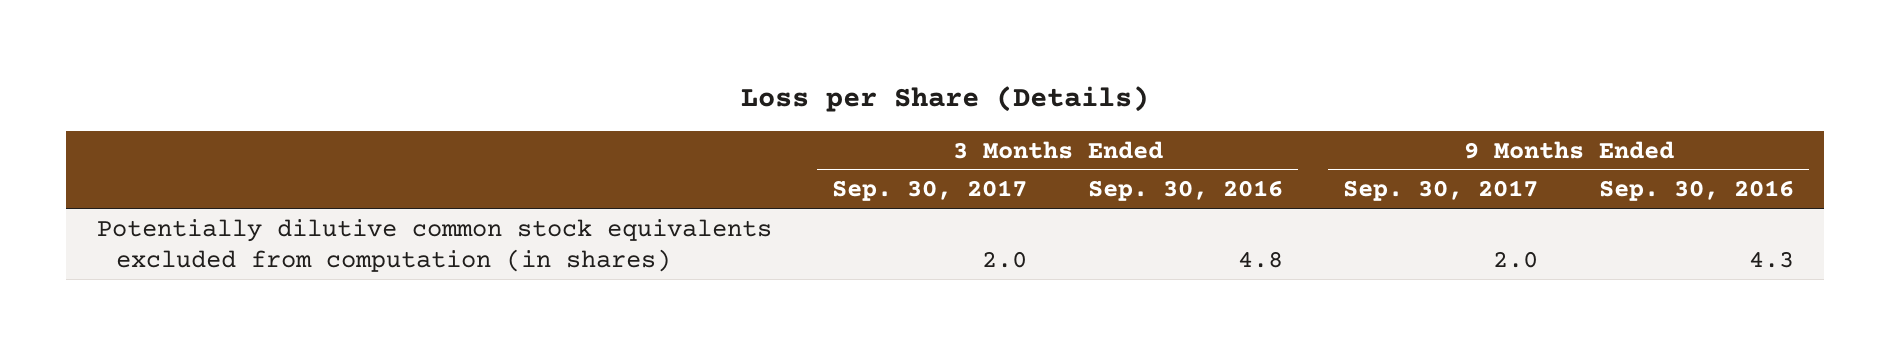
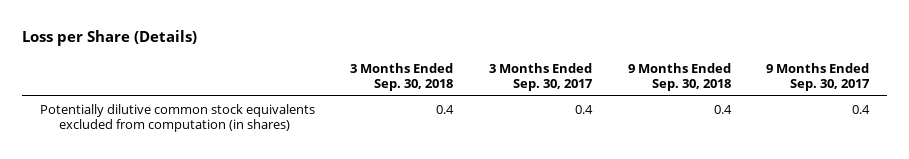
- | 3 Months Ended Sep. 30, 2017 | 3 Months Ended Sep. 30, 2016 | 9 Months Ended Sep. 30, 2017 | 9 Months Ended Sep. 30, 2016
+ | 3 Months Ended Sep. 30, 2018 | 3 Months Ended Sep. 30, 2017 | 9 Months Ended Sep. 30, 2018 | 9 Months Ended Sep. 30, 2017
- Potentially dilutive common stock equivalents excluded from computation (in shares) | 2.0 | 4.8 | 2.0 | 4.3
+ Potentially dilutive common stock equivalents excluded from computation (in shares) | 0.4 | 0.4 | 0.4 | 0.4

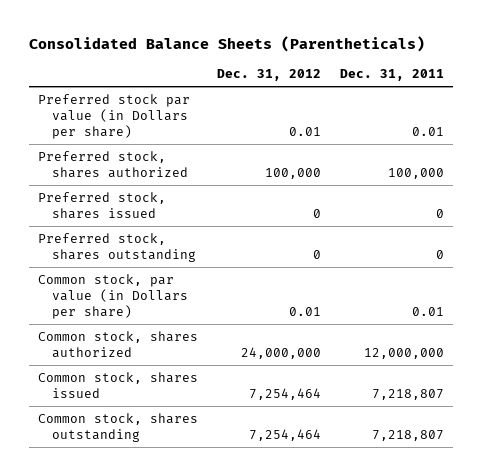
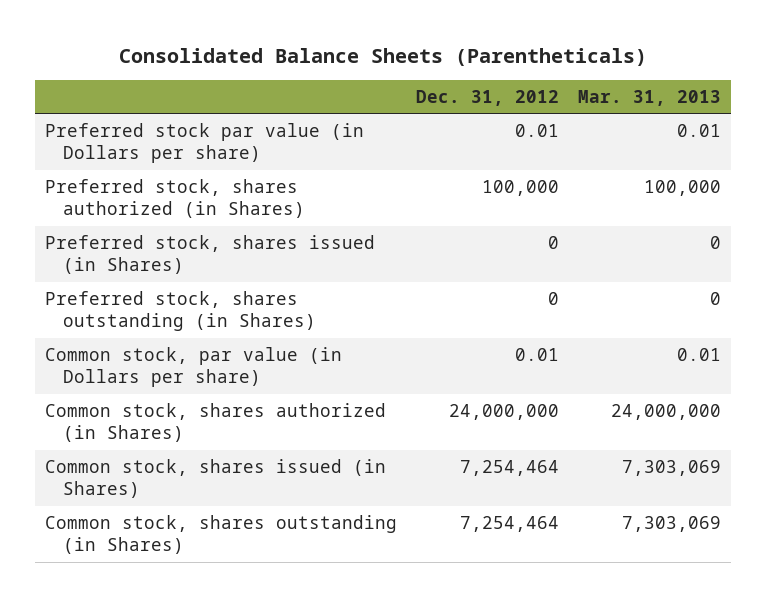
- | Dec. 31, 2012 | Dec. 31, 2011
+ | Dec. 31, 2012 | Mar. 31, 2013
- Preferred stock, shares authorized | 100,000 | 100,000
- Preferred stock, shares issued | 0 | 0
- Preferred stock, shares outstanding | 0 | 0
+ Preferred stock, shares authorized (in Shares) | 100,000 | 100,000
+ Preferred stock, shares issued (in Shares) | 0 | 0
+ Preferred stock, shares outstanding (in Shares) | 0 | 0
- Common stock, shares authorized | 24,000,000 | 12,000,000
- Common stock, shares issued | 7,254,464 | 7,218,807
- Common stock, shares outstanding | 7,254,464 | 7,218,807
+ Common stock, shares authorized (in Shares) | 24,000,000 | 24,000,000
+ Common stock, shares issued (in Shares) | 7,254,464 | 7,303,069
+ Common stock, shares outstanding (in Shares) | 7,254,464 | 7,303,069

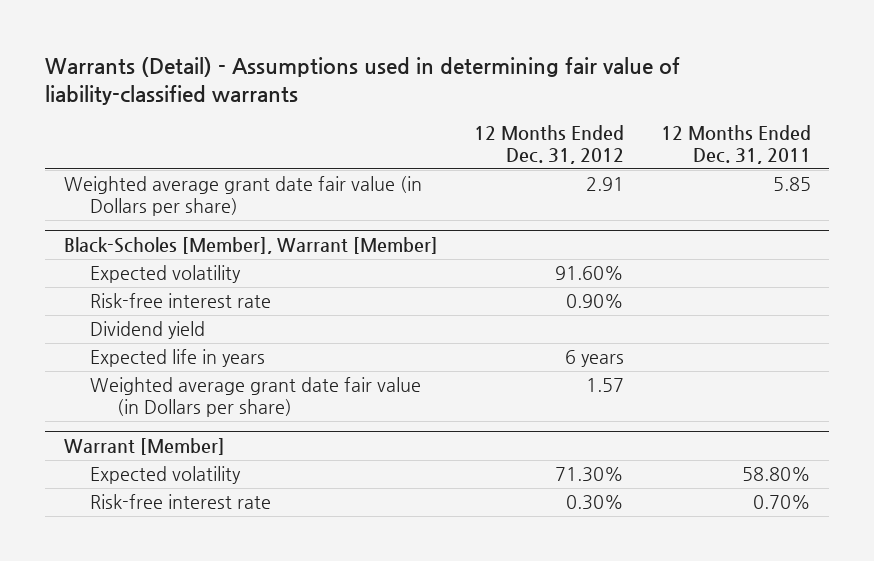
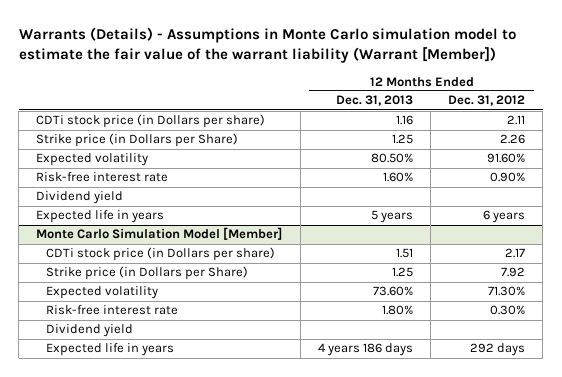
- Warrants (Detail) - Assumptions used in determining fair value of liability-classified warrants
+ Warrants (Details) - Assumptions in Monte Carlo simulation model to estimate the fair value of the warrant liability (Warrant [Member])
- | 12 Months Ended Dec. 31, 2012 | 12 Months Ended Dec. 31, 2011
+ | 12 Months Ended Dec. 31, 2013 | 12 Months Ended Dec. 31, 2012
- Weighted average grant date fair value (in Dollars per share) | 2.91 | 5.85
- Black-Scholes [Member], Warrant [Member]
+ CDTi stock price (in Dollars per share) | 1.16 | 2.11
+ Strike price (in Dollars per Share) | 1.25 | 2.26
- Weighted average grant date fair value (in Dollars per share) | 1.57 |
- Warrant [Member]
+ Monte Carlo Simulation Model [Member]
+ CDTi stock price (in Dollars per share) | 1.51 | 2.17
+ Strike price (in Dollars per Share) | 1.25 | 7.92
+ Dividend yield
+ Expected life in years | 4 years 186 days | 292 days

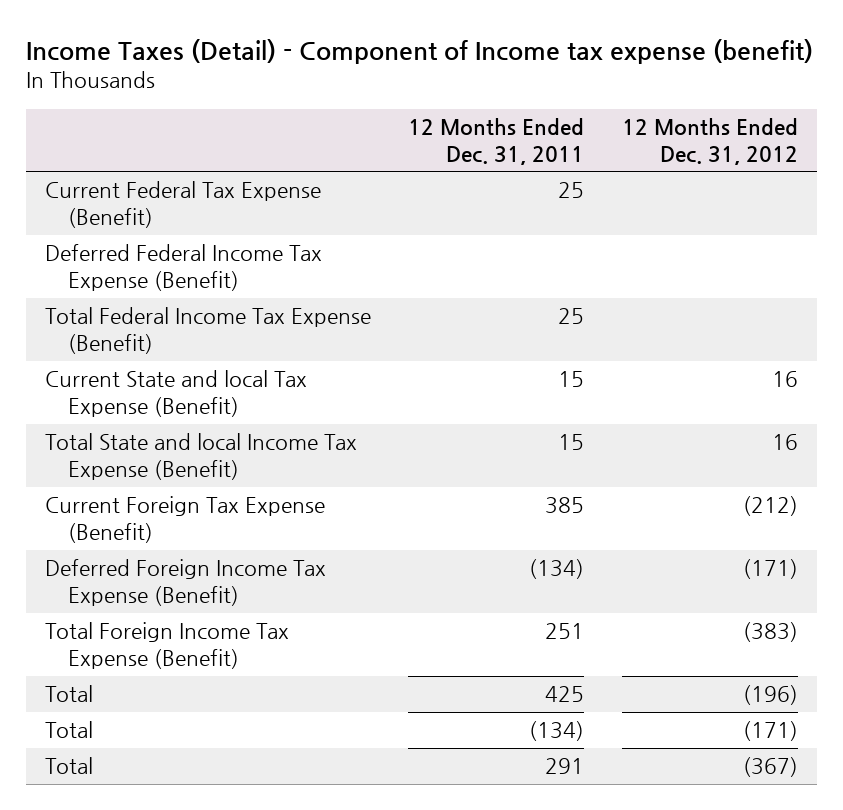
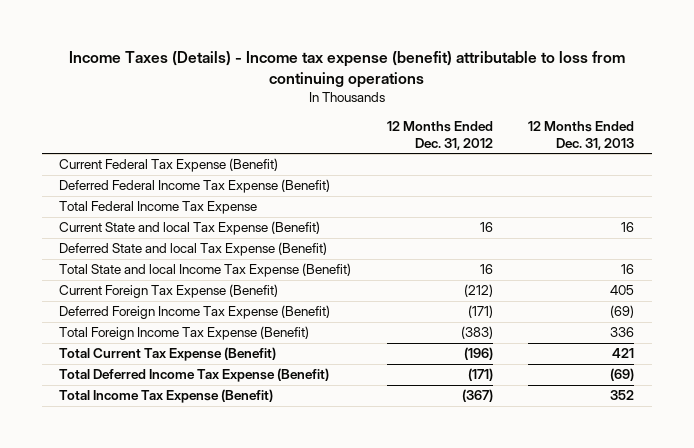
- Income Taxes (Detail) - Component of Income tax expense (benefit)
+ Income Taxes (Details) - Income tax expense (benefit) attributable to loss from continuing operations
- | 12 Months Ended Dec. 31, 2011 | 12 Months Ended Dec. 31, 2012
+ | 12 Months Ended Dec. 31, 2012 | 12 Months Ended Dec. 31, 2013
- Total Federal Income Tax Expense (Benefit) | 25 |
+ Total Federal Income Tax Expense
+ Deferred State and local Tax Expense (Benefit)
- Total | 425 | (196)
- Total | (134) | (171)
- Total | 291 | (367)
+ Total Current Tax Expense (Benefit) | (196) | 421
+ Total Deferred Income Tax Expense (Benefit) | (171) | (69)
+ Total Income Tax Expense (Benefit) | (367) | 352

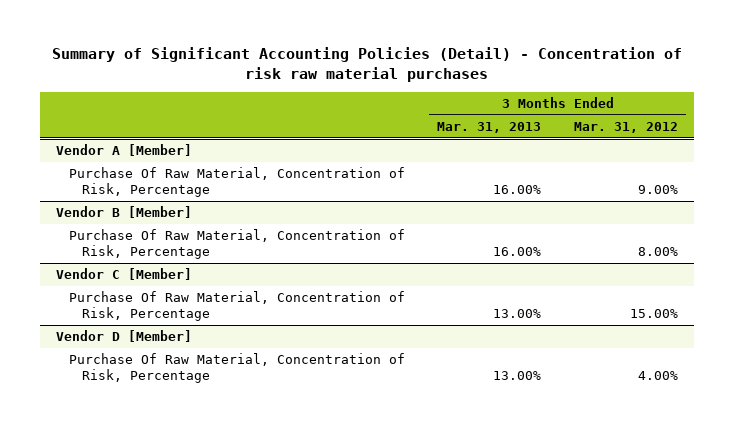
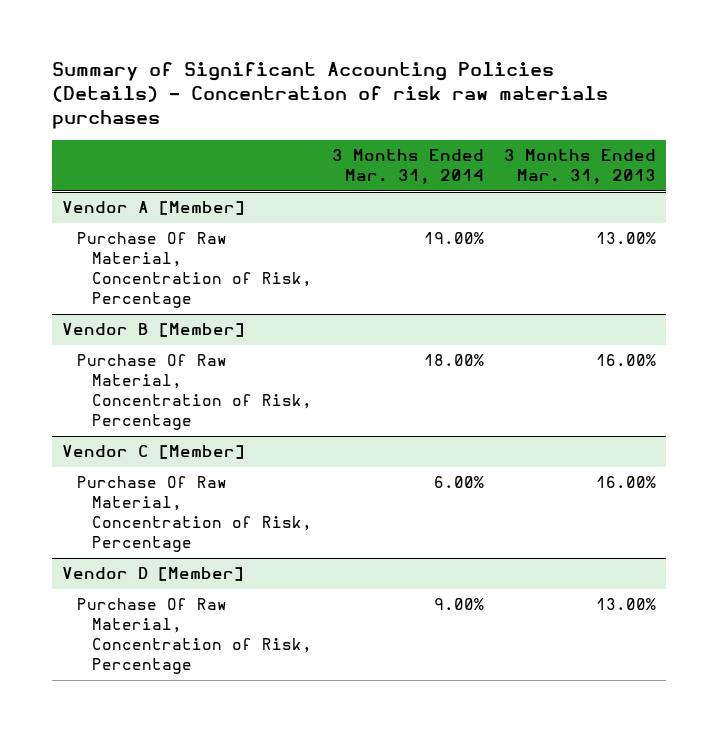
- Summary of Significant Accounting Policies (Detail) - Concentration of risk raw material purchases
+ Summary of Significant Accounting Policies (Details) - Concentration of risk raw materials purchases
- | 3 Months Ended Mar. 31, 2013 | 3 Months Ended Mar. 31, 2012
+ | 3 Months Ended Mar. 31, 2014 | 3 Months Ended Mar. 31, 2013
@ Vendor A [Member]
- Purchase Of Raw Material, Concentration of Risk, Percentage | 16.00% | 9.00%
+ Purchase Of Raw Material, Concentration of Risk, Percentage | 19.00% | 13.00%
@ Vendor C [Member]
- Purchase Of Raw Material, Concentration of Risk, Percentage | 13.00% | 15.00%
+ Purchase Of Raw Material, Concentration of Risk, Percentage | 6.00% | 16.00%

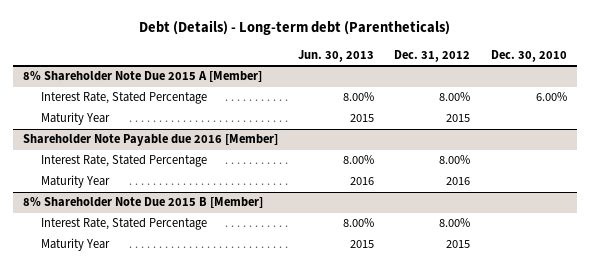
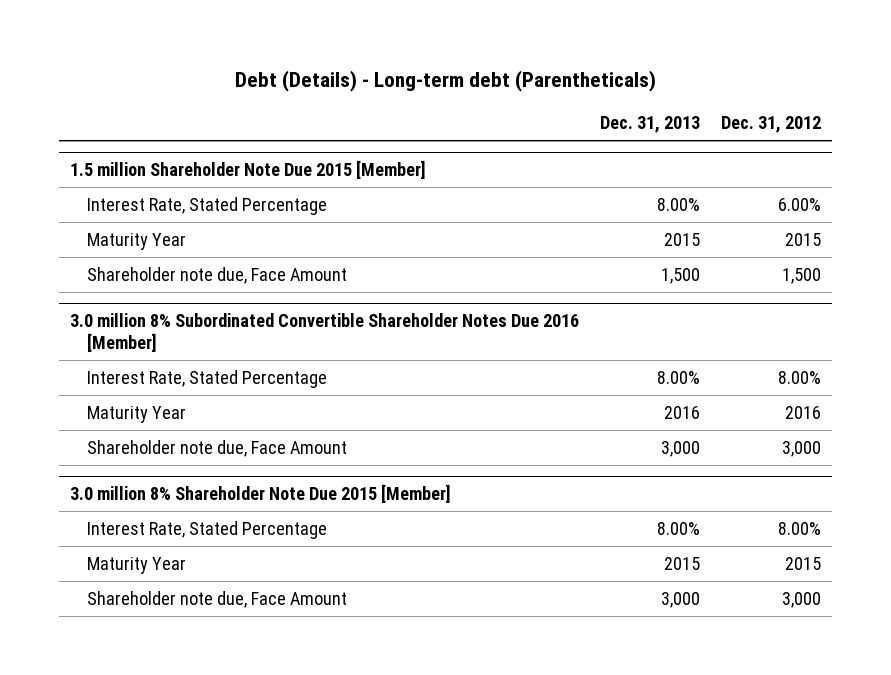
- | Jun. 30, 2013 | Dec. 31, 2012 | Dec. 30, 2010
+ | Dec. 31, 2013 | Dec. 31, 2012
- 8% Shareholder Note Due 2015 A [Member]
- Interest Rate, Stated Percentage | 8.00% | 8.00% | 6.00%
+ 1.5 million Shareholder Note Due 2015 [Member]
+ Interest Rate, Stated Percentage | 8.00% | 6.00%
- Shareholder Note Payable due 2016 [Member]
+ Shareholder note due, Face Amount | 1,500 | 1,500
+ 3.0 million 8% Subordinated Convertible Shareholder Notes Due 2016 [Member]
- 8% Shareholder Note Due 2015 B [Member]
+ Shareholder note due, Face Amount | 3,000 | 3,000
+ 3.0 million 8% Shareholder Note Due 2015 [Member]
+ Shareholder note due, Face Amount | 3,000 | 3,000

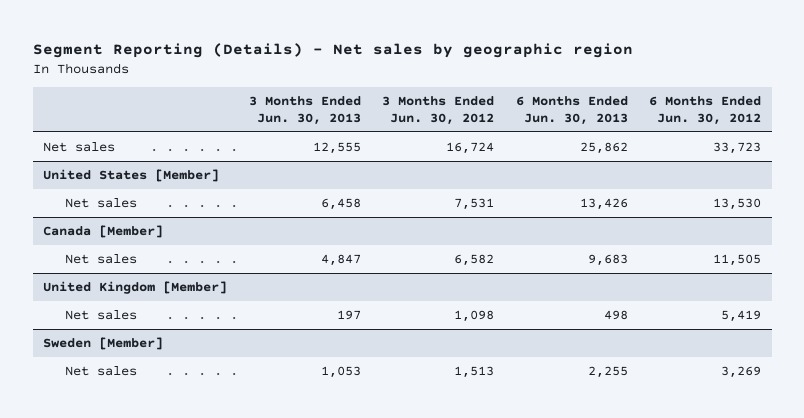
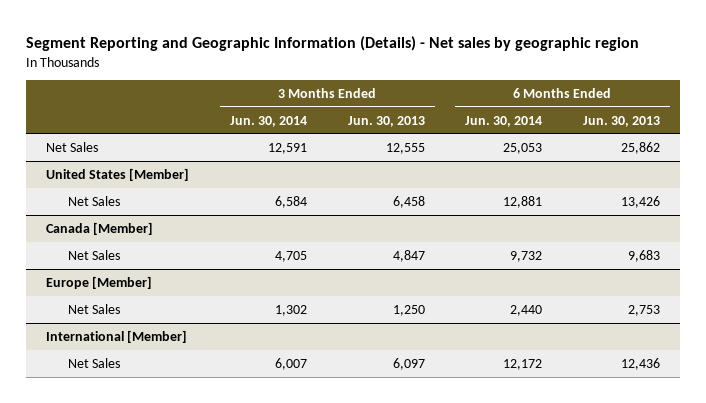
- Segment Reporting (Details) - Net sales by geographic region
+ Segment Reporting and Geographic Information (Details) - Net sales by geographic region
- | 3 Months Ended Jun. 30, 2013 | 3 Months Ended Jun. 30, 2012 | 6 Months Ended Jun. 30, 2013 | 6 Months Ended Jun. 30, 2012
+ | 3 Months Ended Jun. 30, 2014 | 3 Months Ended Jun. 30, 2013 | 6 Months Ended Jun. 30, 2014 | 6 Months Ended Jun. 30, 2013
- Net sales | 12,555 | 16,724 | 25,862 | 33,723
+ Net Sales | 12,591 | 12,555 | 25,053 | 25,862
@ United States [Member]
- Net sales | 6,458 | 7,531 | 13,426 | 13,530
+ Net Sales | 6,584 | 6,458 | 12,881 | 13,426
@ Canada [Member]
- Net sales | 4,847 | 6,582 | 9,683 | 11,505
- United Kingdom [Member]
- Net sales | 197 | 1,098 | 498 | 5,419
- Sweden [Member]
- Net sales | 1,053 | 1,513 | 2,255 | 3,269
@ Canada [Member]
+ Net Sales | 4,705 | 4,847 | 9,732 | 9,683
+ Europe [Member]
+ Net Sales | 1,302 | 1,250 | 2,440 | 2,753
+ International [Member]
+ Net Sales | 6,007 | 6,097 | 12,172 | 12,436

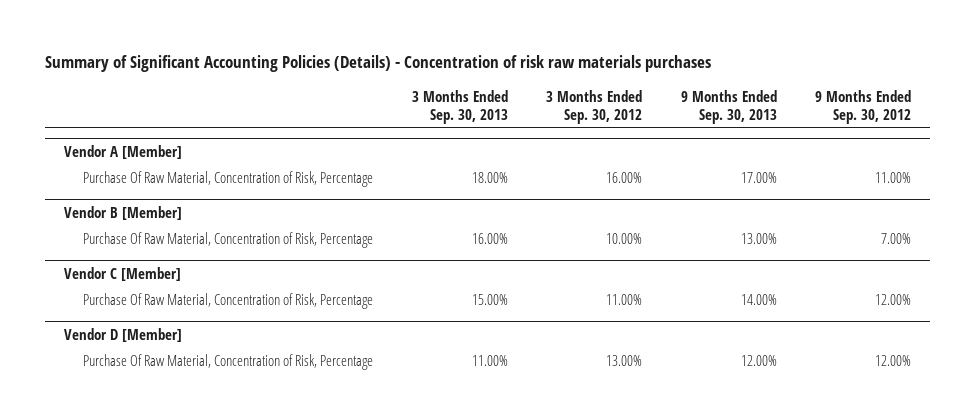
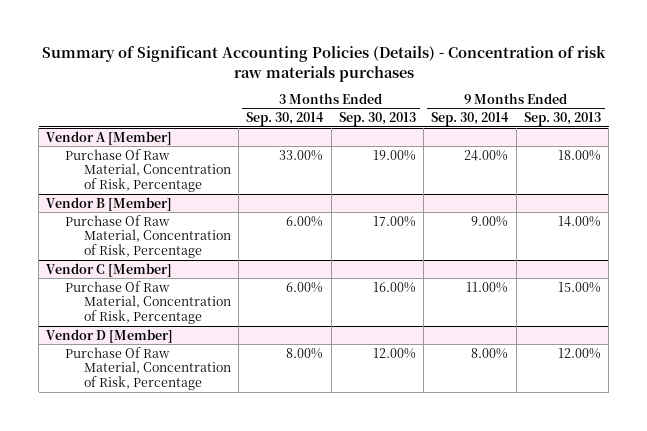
- | 3 Months Ended Sep. 30, 2013 | 3 Months Ended Sep. 30, 2012 | 9 Months Ended Sep. 30, 2013 | 9 Months Ended Sep. 30, 2012
+ | 3 Months Ended Sep. 30, 2014 | 3 Months Ended Sep. 30, 2013 | 9 Months Ended Sep. 30, 2014 | 9 Months Ended Sep. 30, 2013
@ Vendor A [Member]
- Purchase Of Raw Material, Concentration of Risk, Percentage | 18.00% | 16.00% | 17.00% | 11.00%
+ Purchase Of Raw Material, Concentration of Risk, Percentage | 33.00% | 19.00% | 24.00% | 18.00%
@ Vendor B [Member]
- Purchase Of Raw Material, Concentration of Risk, Percentage | 16.00% | 10.00% | 13.00% | 7.00%
+ Purchase Of Raw Material, Concentration of Risk, Percentage | 6.00% | 17.00% | 9.00% | 14.00%
@ Vendor C [Member]
- Purchase Of Raw Material, Concentration of Risk, Percentage | 15.00% | 11.00% | 14.00% | 12.00%
+ Purchase Of Raw Material, Concentration of Risk, Percentage | 6.00% | 16.00% | 11.00% | 15.00%
@ Vendor D [Member]
- Purchase Of Raw Material, Concentration of Risk, Percentage | 11.00% | 13.00% | 12.00% | 12.00%
+ Purchase Of Raw Material, Concentration of Risk, Percentage | 8.00% | 12.00% | 8.00% | 12.00%

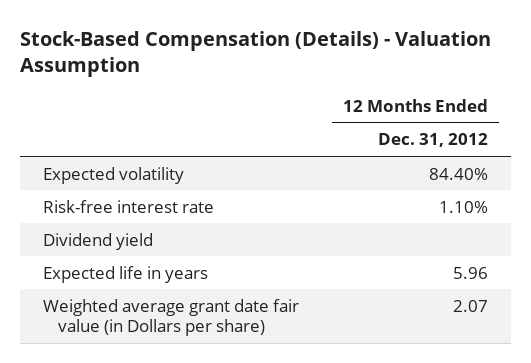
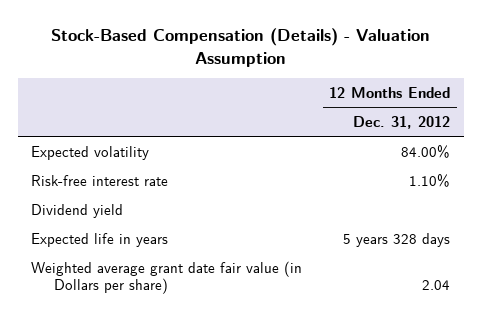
- Expected volatility | 84.40%
+ Expected volatility | 84.00%
- Expected life in years | 5.96
- Weighted average grant date fair value (in Dollars per share) | 2.07
+ Expected life in years | 5 years 328 days
+ Weighted average grant date fair value (in Dollars per share) | 2.04

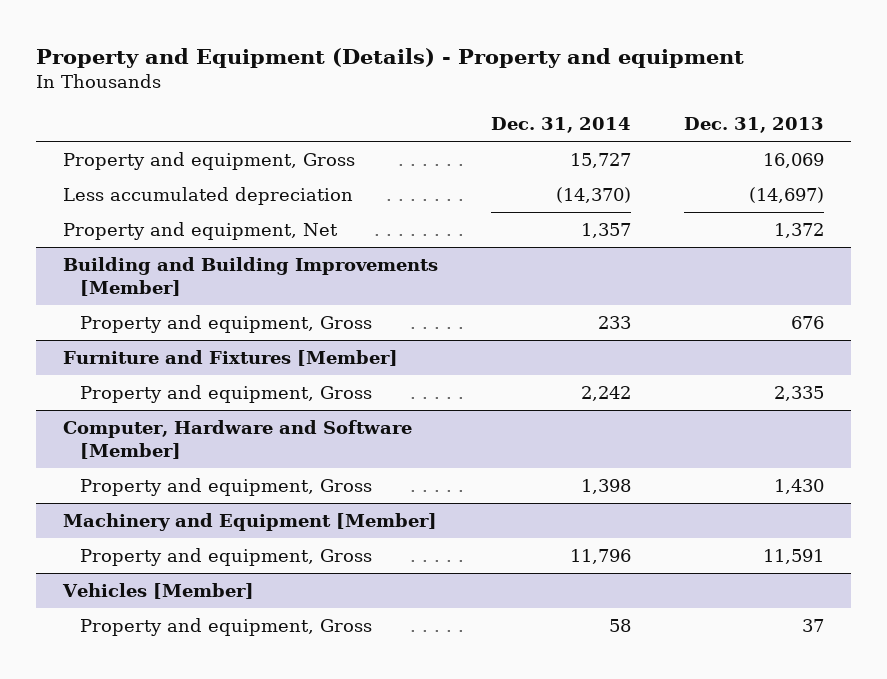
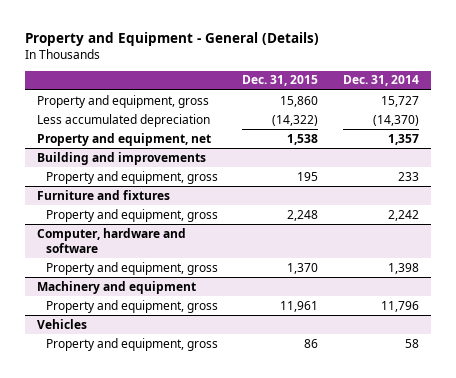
- Property and Equipment (Details) - Property and equipment
+ Property and Equipment - General (Details)
- | Dec. 31, 2014 | Dec. 31, 2013
+ | Dec. 31, 2015 | Dec. 31, 2014
- Property and equipment, Gross | 15,727 | 16,069
+ Property and equipment, gross | 15,860 | 15,727
- Property and equipment, Net | 1,357 | 1,372
- Building and Building Improvements [Member]
- Property and equipment, Gross | 233 | 676
- Furniture and Fixtures [Member]
- Property and equipment, Gross | 2,242 | 2,335
- Computer, Hardware and Software [Member]
- Property and equipment, Gross | 1,398 | 1,430
- Machinery and Equipment [Member]
- Property and equipment, Gross | 11,796 | 11,591
- Vehicles [Member]
- Property and equipment, Gross | 58 | 37
+ Property and equipment, net | 1,538 | 1,357
+ Building and improvements
+ Property and equipment, gross | 195 | 233
+ Furniture and fixtures
+ Property and equipment, gross | 2,248 | 2,242
+ Computer, hardware and software
+ Property and equipment, gross | 1,370 | 1,398
+ Machinery and equipment
+ Property and equipment, gross | 11,961 | 11,796
+ Vehicles
+ Property and equipment, gross | 86 | 58

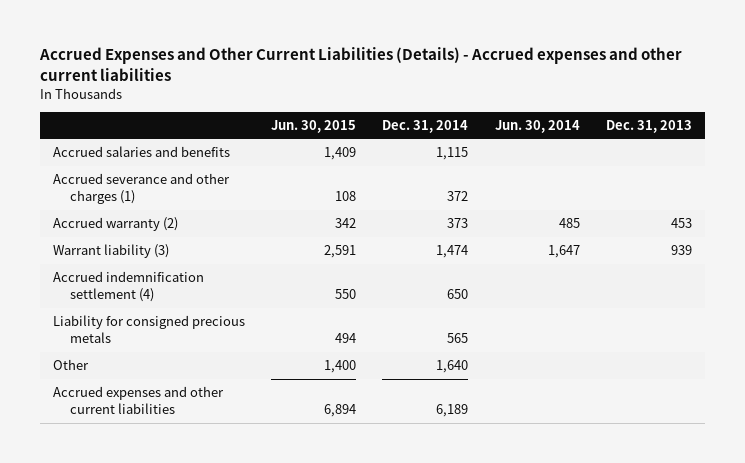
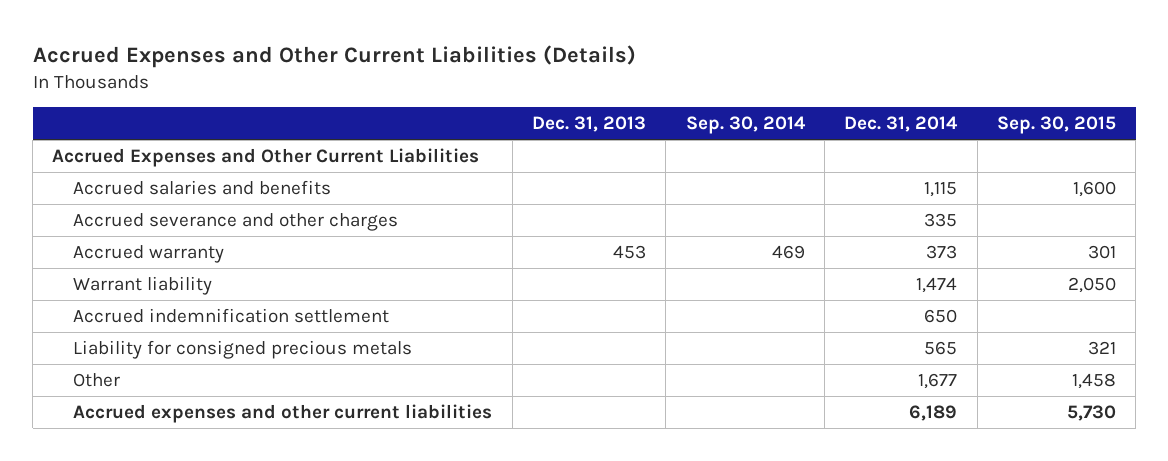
- Accrued Expenses and Other Current Liabilities (Details) - Accrued expenses and other current liabilities
+ Accrued Expenses and Other Current Liabilities (Details)
- | Jun. 30, 2015 | Dec. 31, 2014 | Jun. 30, 2014 | Dec. 31, 2013
+ | Dec. 31, 2013 | Sep. 30, 2014 | Dec. 31, 2014 | Sep. 30, 2015
+ Accrued Expenses and Other Current Liabilities
- Accrued severance and other charges (1) | 108 | 372 | |
- Accrued warranty (2) | 342 | 373 | 485 | 453
- Warrant liability (3) | 2,591 | 1,474 | 1,647 | 939
- Accrued indemnification settlement (4) | 550 | 650 | |
+ Accrued severance and other charges | | | 335 |
+ Accrued warranty | 453 | 469 | 373 | 301
+ Warrant liability | | | 1,474 | 2,050
+ Accrued indemnification settlement | | | 650 |
- Other | 1,400 | 1,640 | |
+ Other | | | 1,677 | 1,458

